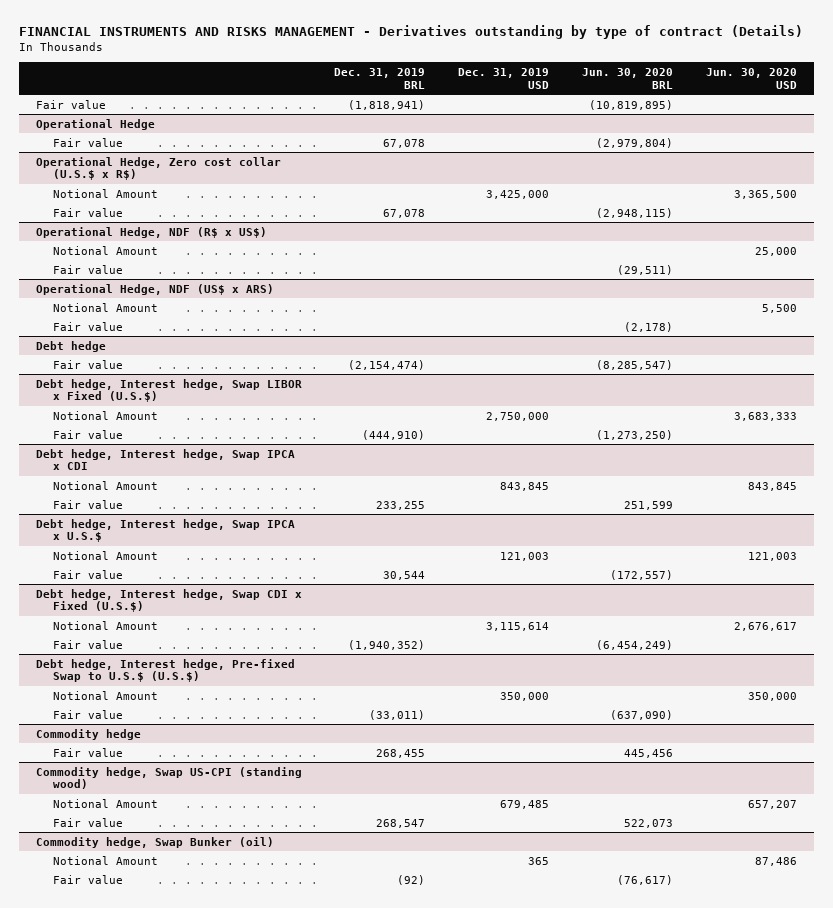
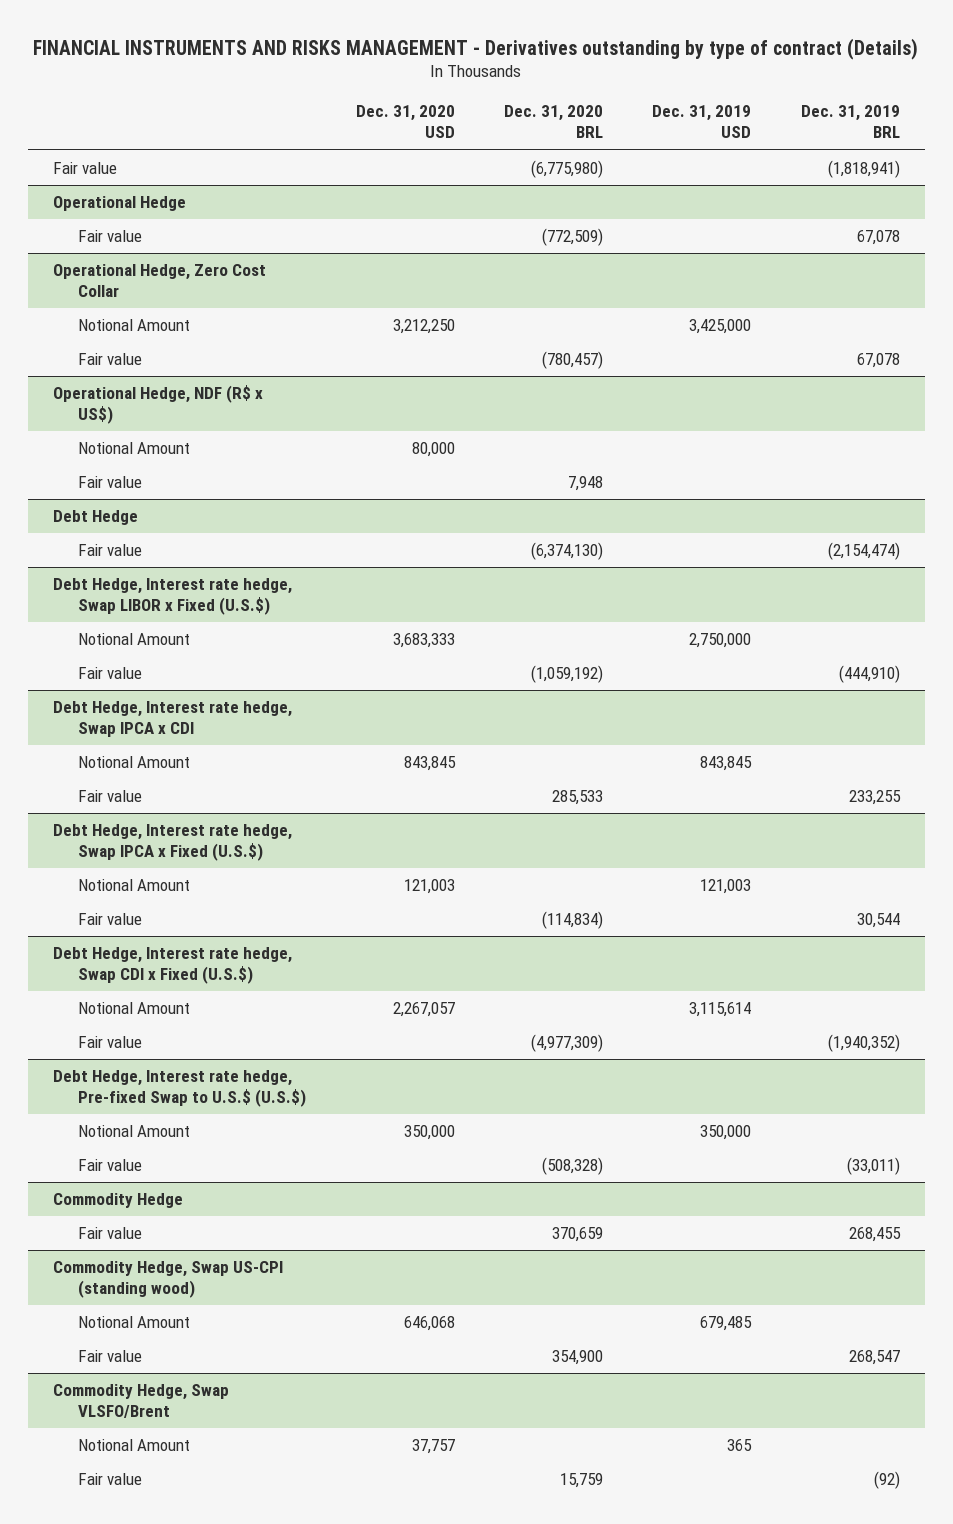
- | Dec. 31, 2019 BRL | Dec. 31, 2019 USD | Jun. 30, 2020 BRL | Jun. 30, 2020 USD
+ | Dec. 31, 2020 USD | Dec. 31, 2020 BRL | Dec. 31, 2019 USD | Dec. 31, 2019 BRL
- Operational Hedge, Zero cost collar (U.S.$ x R$)
+ Operational Hedge, Zero Cost Collar
- Operational Hedge, NDF (US$ x ARS)
- Notional Amount | | | | 5,500
- Fair value | | | (2,178) |
- Debt hedge
+ Debt Hedge
- Debt hedge, Interest hedge, Swap LIBOR x Fixed (U.S.$)
+ Debt Hedge, Interest rate hedge, Swap LIBOR x Fixed (U.S.$)
- Debt hedge, Interest hedge, Swap IPCA x CDI
+ Debt Hedge, Interest rate hedge, Swap IPCA x CDI
- Debt hedge, Interest hedge, Swap IPCA x U.S.$
+ Debt Hedge, Interest rate hedge, Swap IPCA x Fixed (U.S.$)
- Debt hedge, Interest hedge, Swap CDI x Fixed (U.S.$)
+ Debt Hedge, Interest rate hedge, Swap CDI x Fixed (U.S.$)
- Debt hedge, Interest hedge, Pre-fixed Swap to U.S.$ (U.S.$)
+ Debt Hedge, Interest rate hedge, Pre-fixed Swap to U.S.$ (U.S.$)
- Commodity hedge
+ Commodity Hedge
- Commodity hedge, Swap US-CPI (standing wood)
+ Commodity Hedge, Swap US-CPI (standing wood)
- Commodity hedge, Swap Bunker (oil)
+ Commodity Hedge, Swap VLSFO/Brent

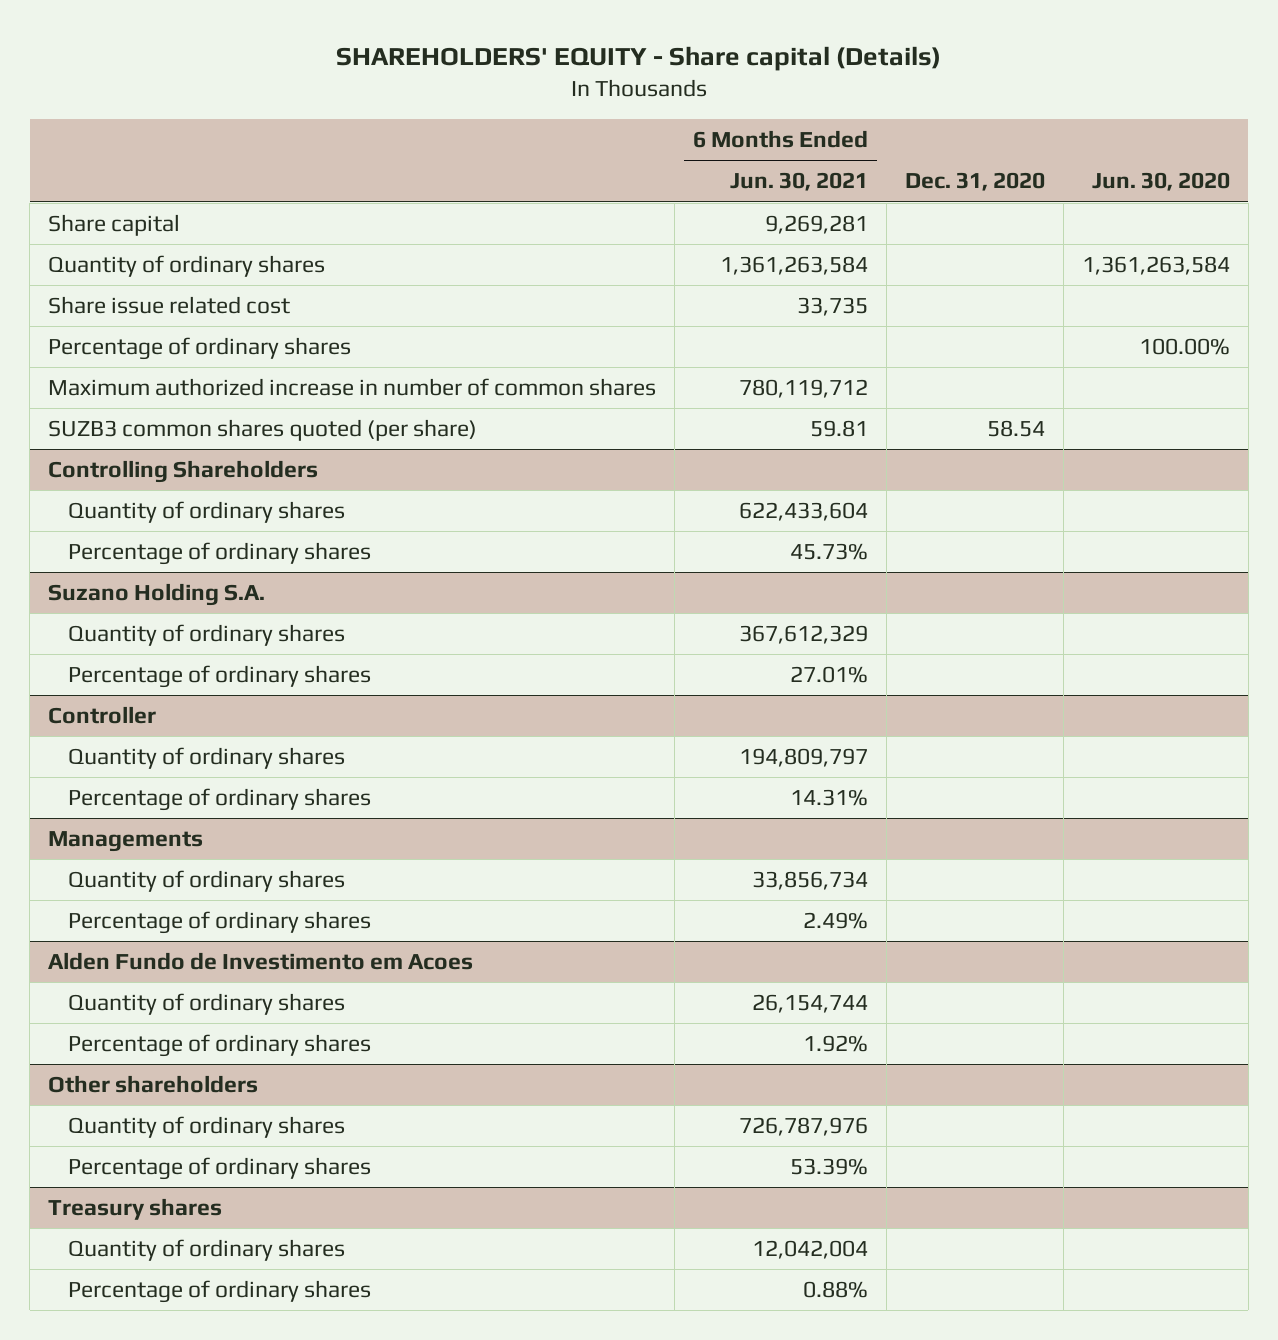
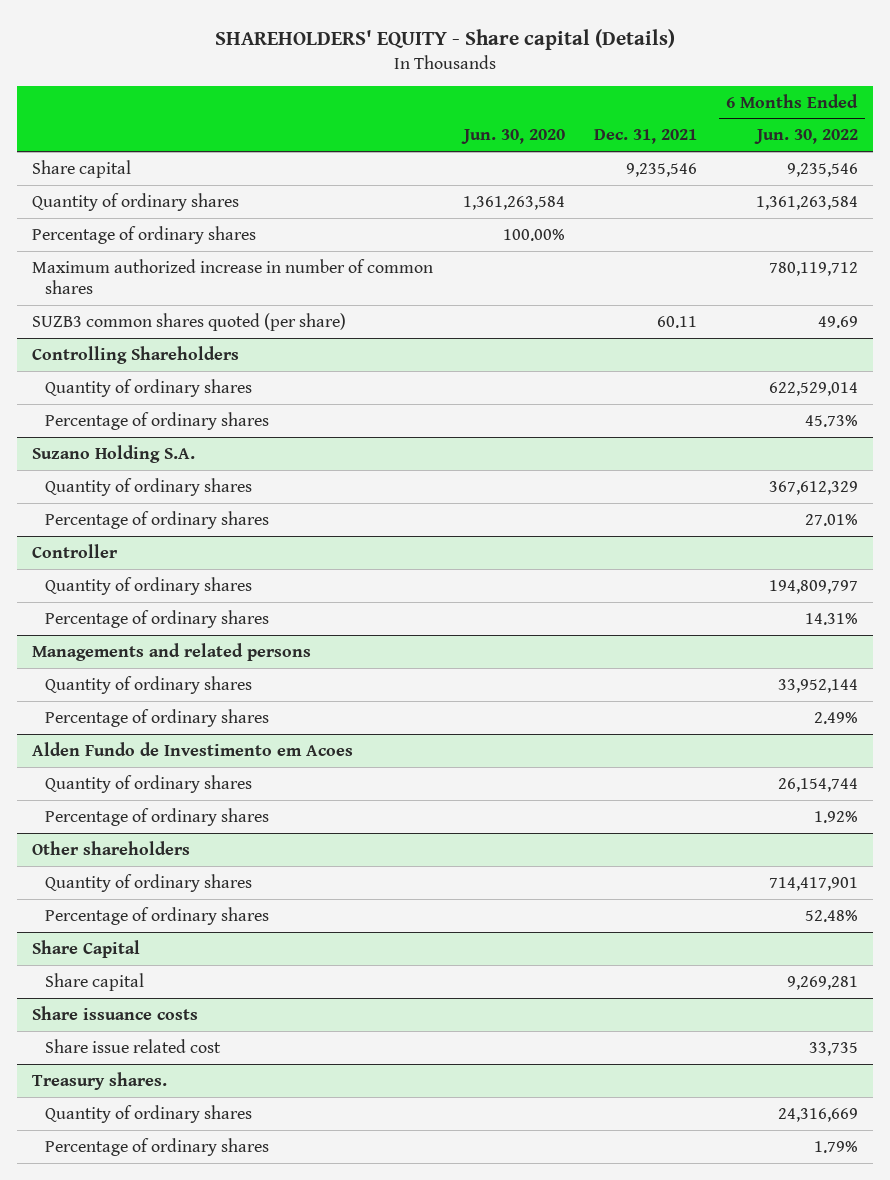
- | 6 Months Ended Jun. 30, 2021 | Dec. 31, 2020 | Jun. 30, 2020
+ | Jun. 30, 2020 | Dec. 31, 2021 | 6 Months Ended Jun. 30, 2022
- Share issue related cost | 33,735 | |
- Managements
+ Managements and related persons
- Treasury shares
+ Share Capital
+ Share capital | | | 9,269,281
+ Share issuance costs
+ Share issue related cost | | | 33,735
+ Treasury shares.

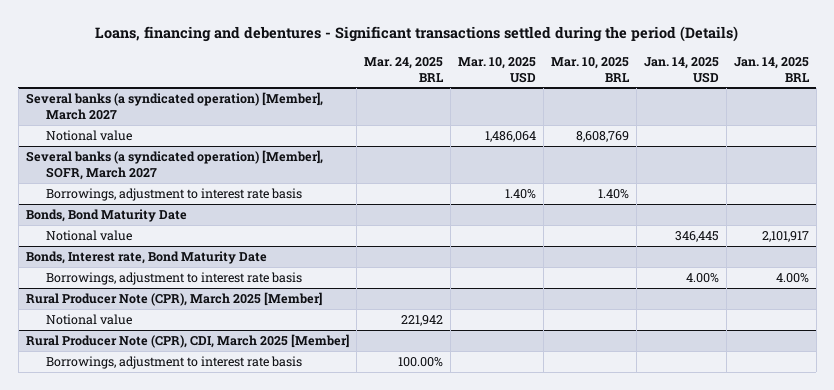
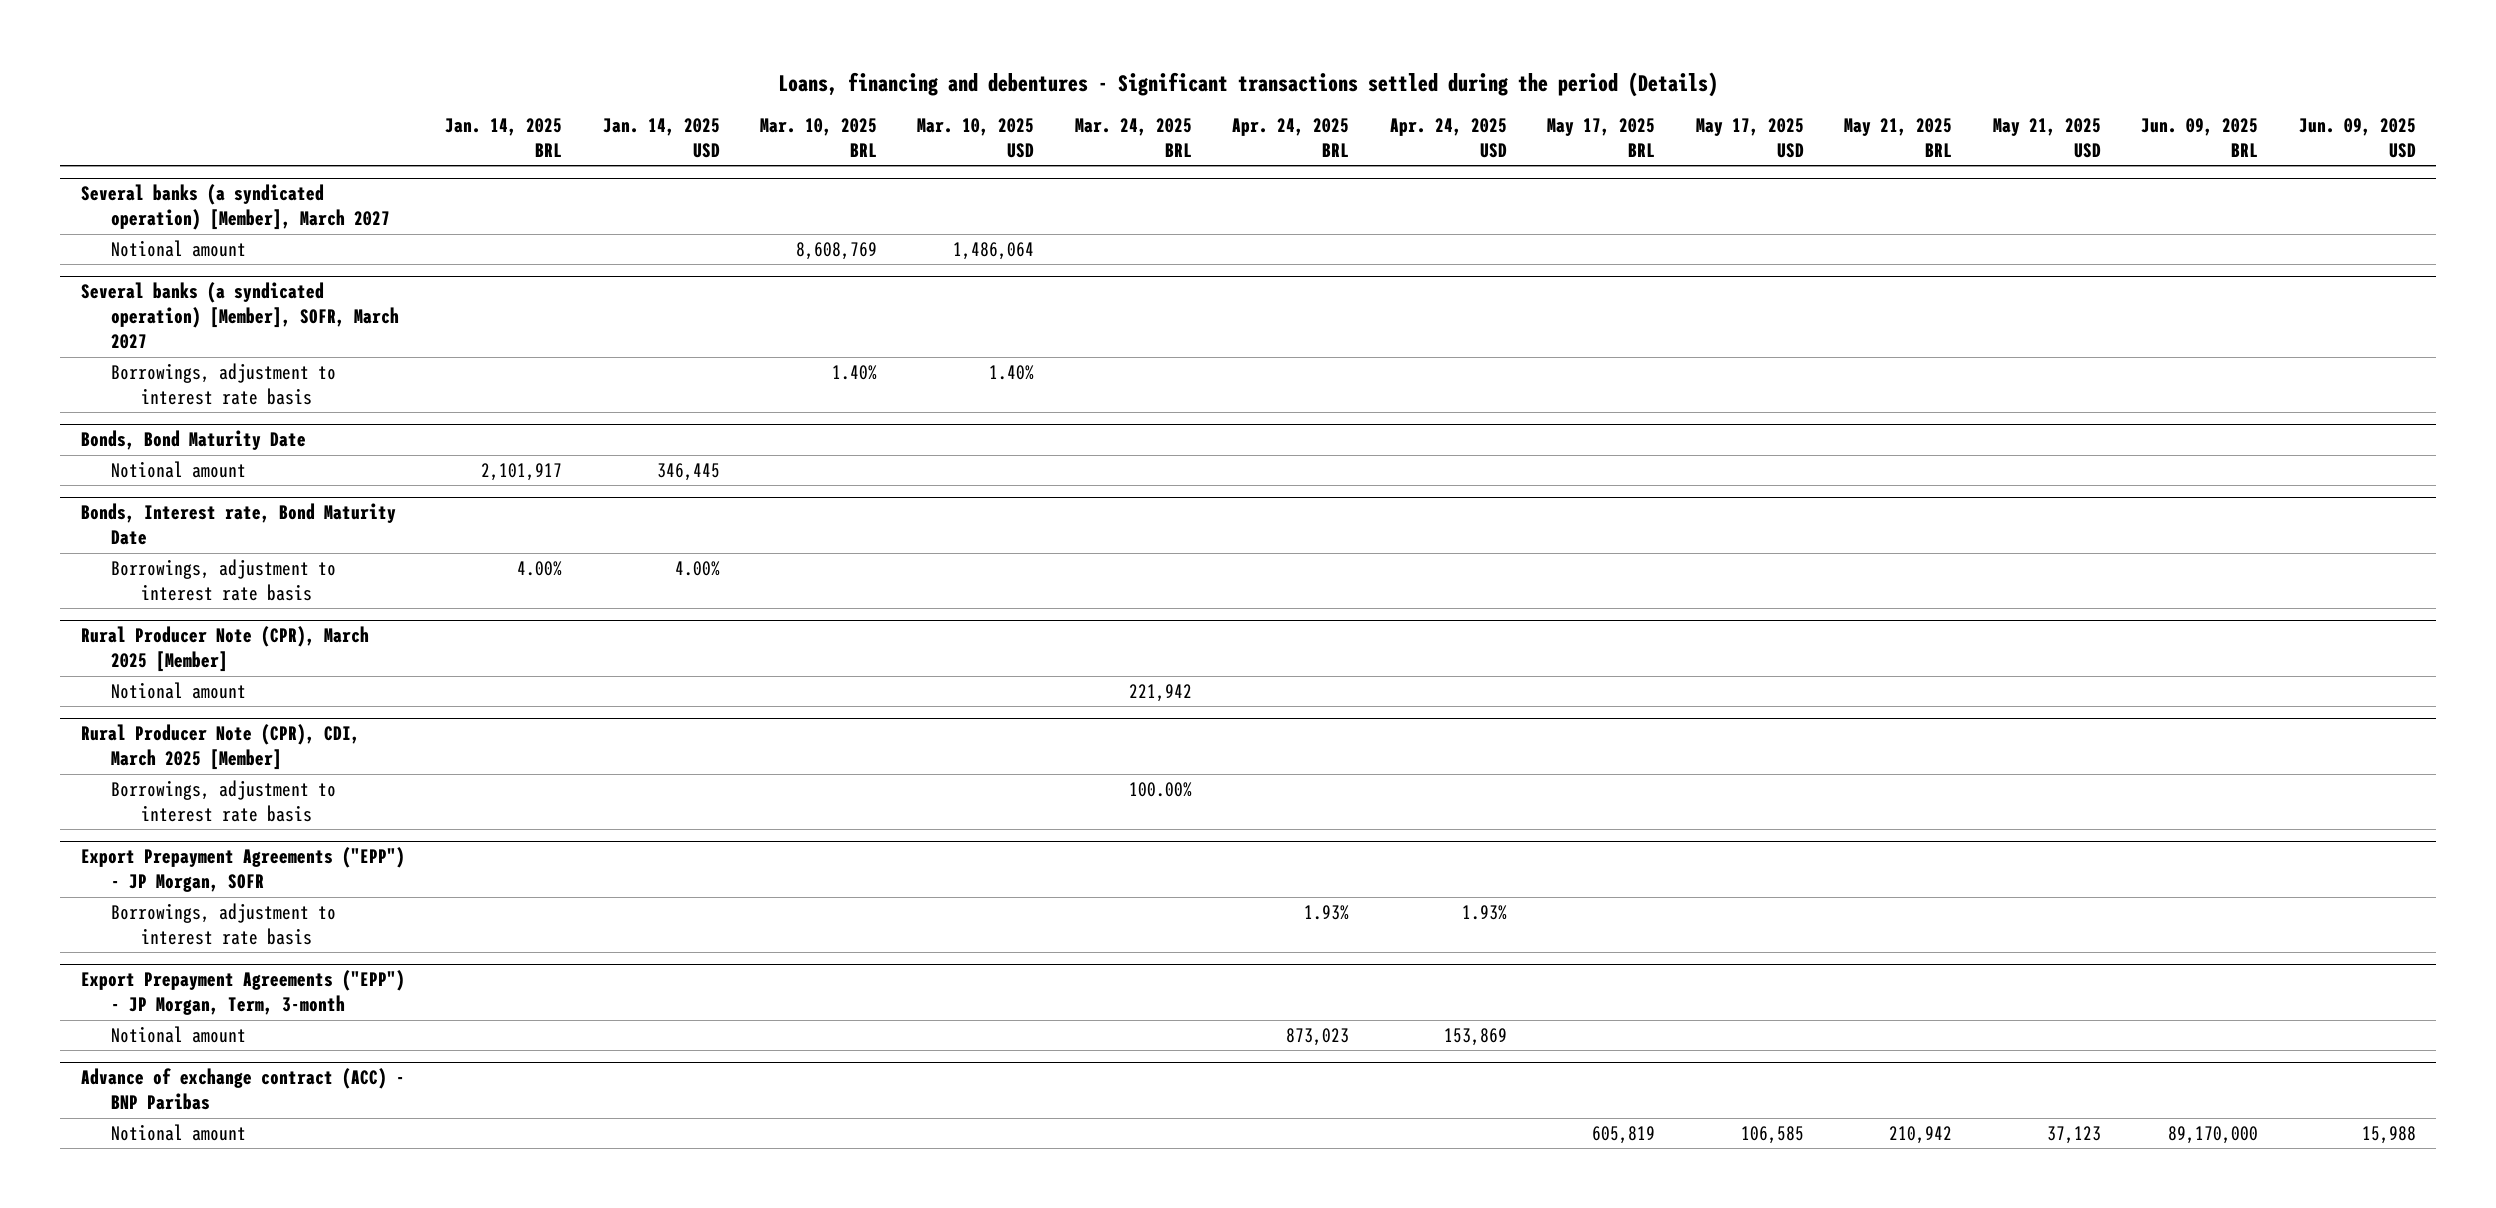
- | Mar. 24, 2025 BRL | Mar. 10, 2025 USD | Mar. 10, 2025 BRL | Jan. 14, 2025 USD | Jan. 14, 2025 BRL
+ | Jan. 14, 2025 BRL | Jan. 14, 2025 USD | Mar. 10, 2025 BRL | Mar. 10, 2025 USD | Mar. 24, 2025 BRL | Apr. 24, 2025 BRL | Apr. 24, 2025 USD | May 17, 2025 BRL | May 17, 2025 USD | May 21, 2025 BRL | May 21, 2025 USD | Jun. 09, 2025 BRL | Jun. 09, 2025 USD
@ Several banks (a syndicated operation) [Member], March 2027
- Notional value | | 1,486,064 | 8,608,769 | |
+ Notional amount | | | 8,608,769 | 1,486,064 | | | | | | | | |
@ Bonds, Bond Maturity Date
- Notional value | | | | 346,445 | 2,101,917
+ Notional amount | 2,101,917 | 346,445 | | | | | | | | | | |
@ Rural Producer Note (CPR), March 2025 [Member]
- Notional value | 221,942 | | | |
+ Notional amount | | | | | 221,942 | | | | | | | |
+ Export Prepayment Agreements ("EPP") - JP Morgan, SOFR
+ Borrowings, adjustment to interest rate basis | | | | | | 1.93% | 1.93% | | | | | |
+ Export Prepayment Agreements ("EPP") - JP Morgan, Term, 3-month
+ Notional amount | | | | | | 873,023 | 153,869 | | | | | |
+ Advance of exchange contract (ACC) - BNP Paribas
+ Notional amount | | | | | | | | 605,819 | 106,585 | 210,942 | 37,123 | 89,170,000 | 15,988

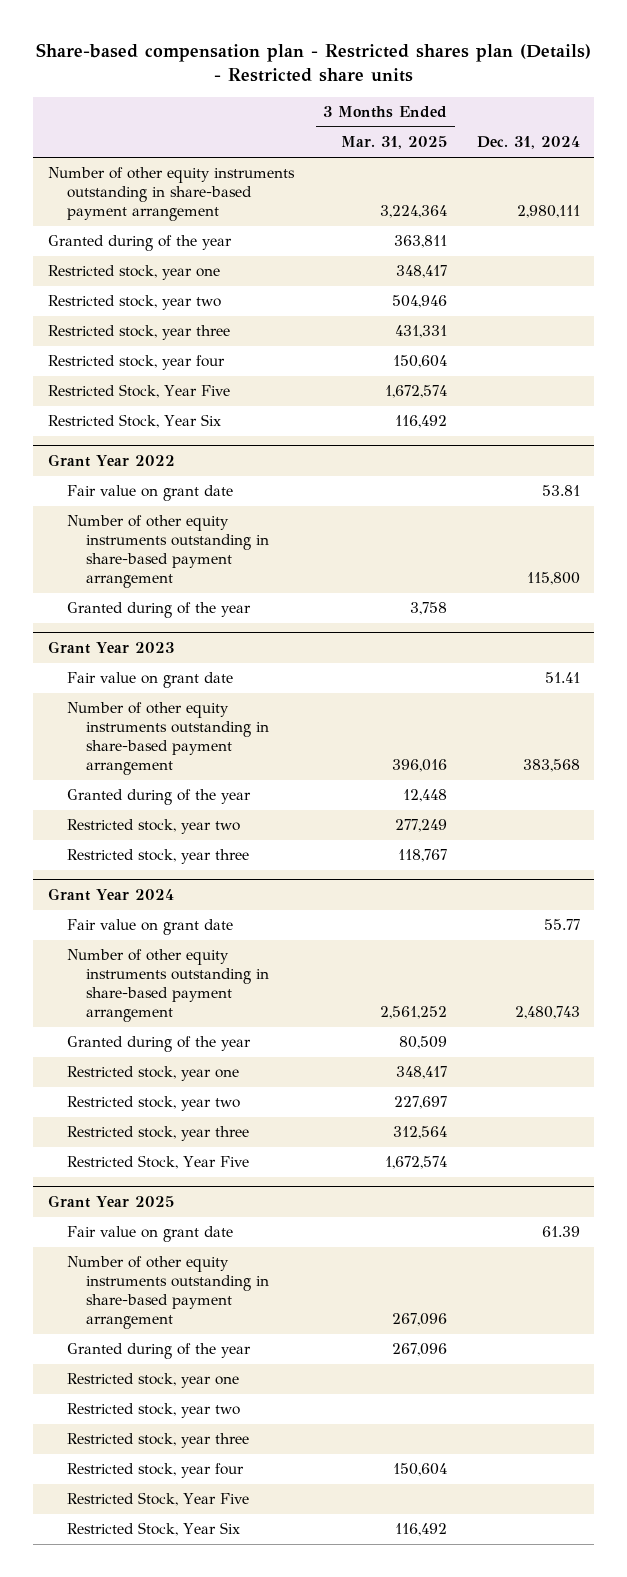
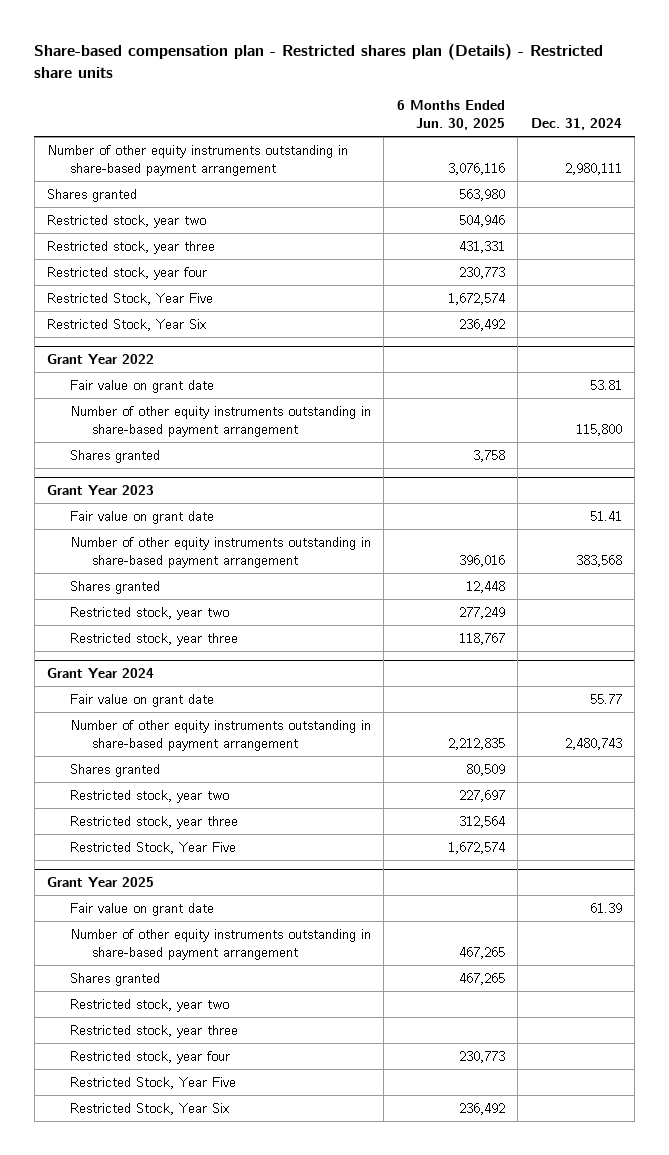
- | 3 Months Ended Mar. 31, 2025 | Dec. 31, 2024
+ | 6 Months Ended Jun. 30, 2025 | Dec. 31, 2024
- Granted during of the year | 363,811 |
- Restricted stock, year one | 348,417 |
+ Shares granted | 563,980 |
@ Grant Year 2022
- Granted during of the year | 3,758 |
+ Shares granted | 3,758 |
@ Grant Year 2023
- Granted during of the year | 12,448 |
+ Shares granted | 12,448 |
@ Grant Year 2024
- Granted during of the year | 80,509 |
- Restricted stock, year one | 348,417 |
+ Shares granted | 80,509 |
@ Grant Year 2025
- Granted during of the year | 267,096 |
- Restricted stock, year one
+ Shares granted | 467,265 |

